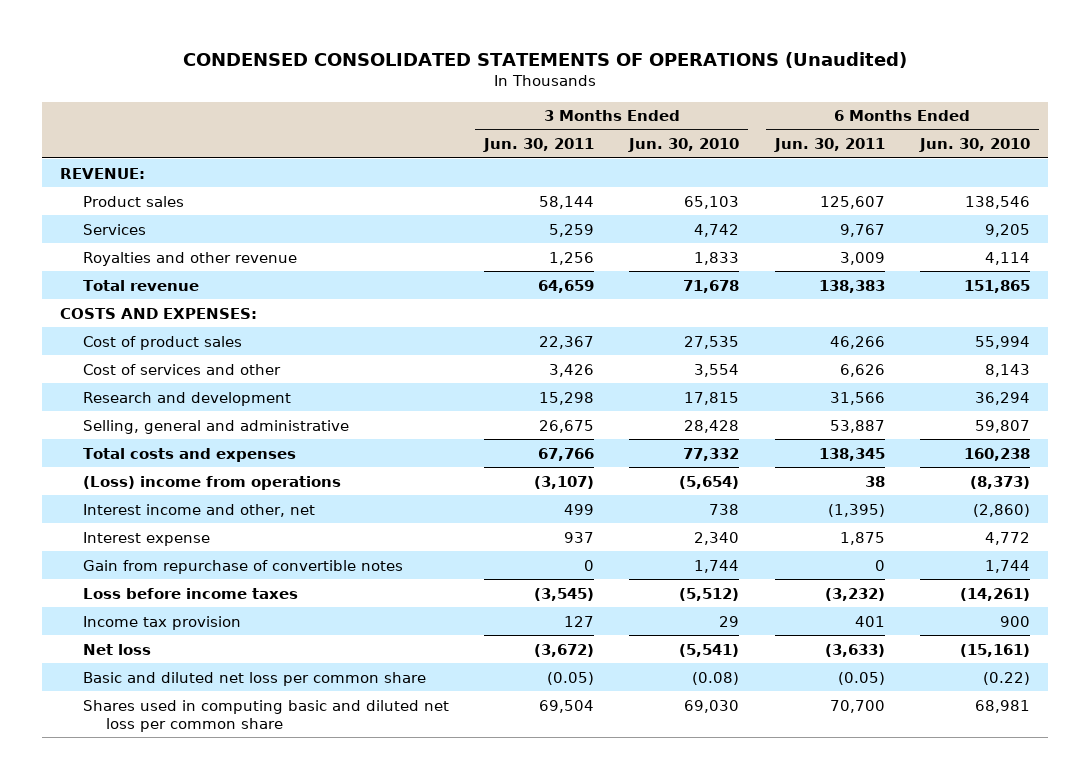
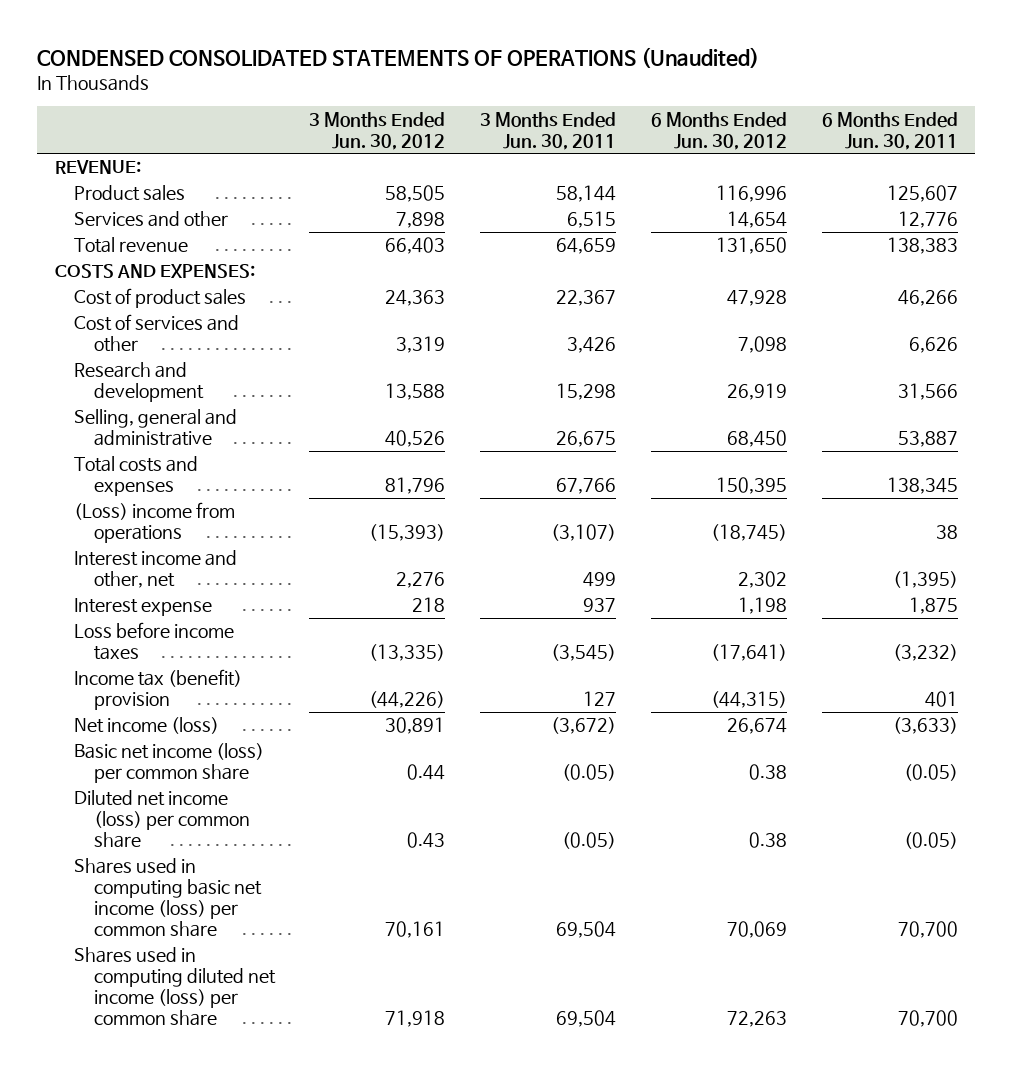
- | 3 Months Ended Jun. 30, 2011 | 3 Months Ended Jun. 30, 2010 | 6 Months Ended Jun. 30, 2011 | 6 Months Ended Jun. 30, 2010
+ | 3 Months Ended Jun. 30, 2012 | 3 Months Ended Jun. 30, 2011 | 6 Months Ended Jun. 30, 2012 | 6 Months Ended Jun. 30, 2011
- Services | 5,259 | 4,742 | 9,767 | 9,205
- Royalties and other revenue | 1,256 | 1,833 | 3,009 | 4,114
+ Services and other | 7,898 | 6,515 | 14,654 | 12,776
- Gain from repurchase of convertible notes | 0 | 1,744 | 0 | 1,744
- Income tax provision | 127 | 29 | 401 | 900
- Net loss | (3,672) | (5,541) | (3,633) | (15,161)
- Basic and diluted net loss per common share | (0.05) | (0.08) | (0.05) | (0.22)
- Shares used in computing basic and diluted net loss per common share | 69,504 | 69,030 | 70,700 | 68,981
+ Income tax (benefit) provision | (44,226) | 127 | (44,315) | 401
+ Net income (loss) | 30,891 | (3,672) | 26,674 | (3,633)
+ Basic net income (loss) per common share | 0.44 | (0.05) | 0.38 | (0.05)
+ Diluted net income (loss) per common share | 0.43 | (0.05) | 0.38 | (0.05)
+ Shares used in computing basic net income (loss) per common share | 70,161 | 69,504 | 70,069 | 70,700
+ Shares used in computing diluted net income (loss) per common share | 71,918 | 69,504 | 72,263 | 70,700

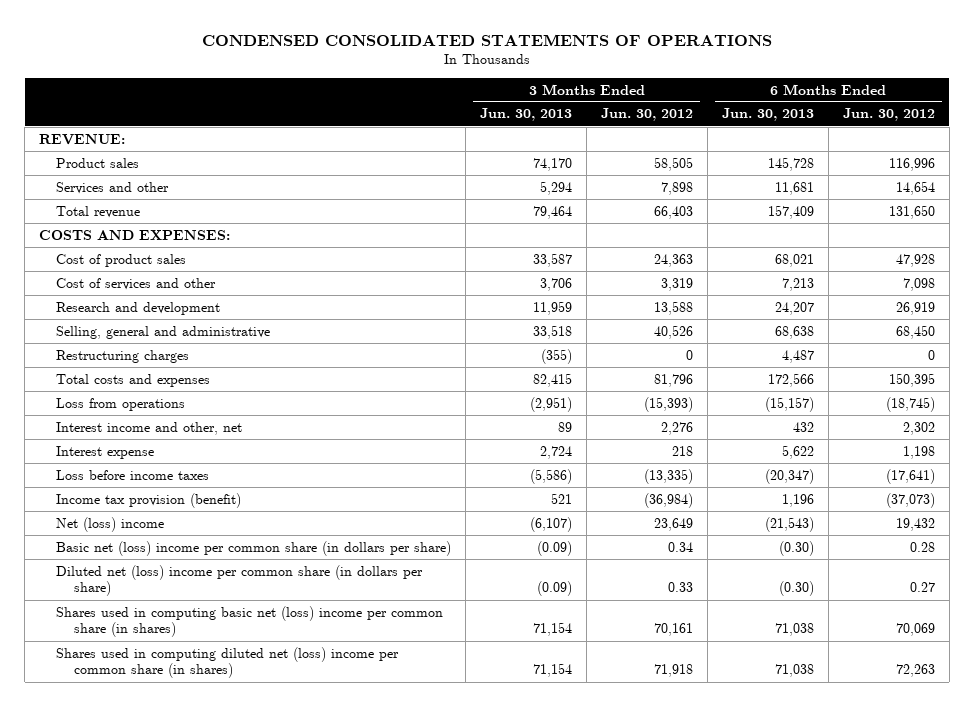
- CONDENSED CONSOLIDATED STATEMENTS OF OPERATIONS (Unaudited)
+ CONDENSED CONSOLIDATED STATEMENTS OF OPERATIONS
- | 3 Months Ended Jun. 30, 2012 | 3 Months Ended Jun. 30, 2011 | 6 Months Ended Jun. 30, 2012 | 6 Months Ended Jun. 30, 2011
+ | 3 Months Ended Jun. 30, 2013 | 3 Months Ended Jun. 30, 2012 | 6 Months Ended Jun. 30, 2013 | 6 Months Ended Jun. 30, 2012
+ Restructuring charges | (355) | 0 | 4,487 | 0
- (Loss) income from operations | (15,393) | (3,107) | (18,745) | 38
+ Loss from operations | (2,951) | (15,393) | (15,157) | (18,745)
- Income tax (benefit) provision | (44,226) | 127 | (44,315) | 401
- Net income (loss) | 30,891 | (3,672) | 26,674 | (3,633)
- Basic net income (loss) per common share | 0.44 | (0.05) | 0.38 | (0.05)
- Diluted net income (loss) per common share | 0.43 | (0.05) | 0.38 | (0.05)
- Shares used in computing basic net income (loss) per common share | 70,161 | 69,504 | 70,069 | 70,700
- Shares used in computing diluted net income (loss) per common share | 71,918 | 69,504 | 72,263 | 70,700
+ Income tax provision (benefit) | 521 | (36,984) | 1,196 | (37,073)
+ Net (loss) income | (6,107) | 23,649 | (21,543) | 19,432
+ Basic net (loss) income per common share (in dollars per share) | (0.09) | 0.34 | (0.30) | 0.28
+ Diluted net (loss) income per common share (in dollars per share) | (0.09) | 0.33 | (0.30) | 0.27
+ Shares used in computing basic net (loss) income per common share (in shares) | 71,154 | 70,161 | 71,038 | 70,069
+ Shares used in computing diluted net (loss) income per common share (in shares) | 71,154 | 71,918 | 71,038 | 72,263

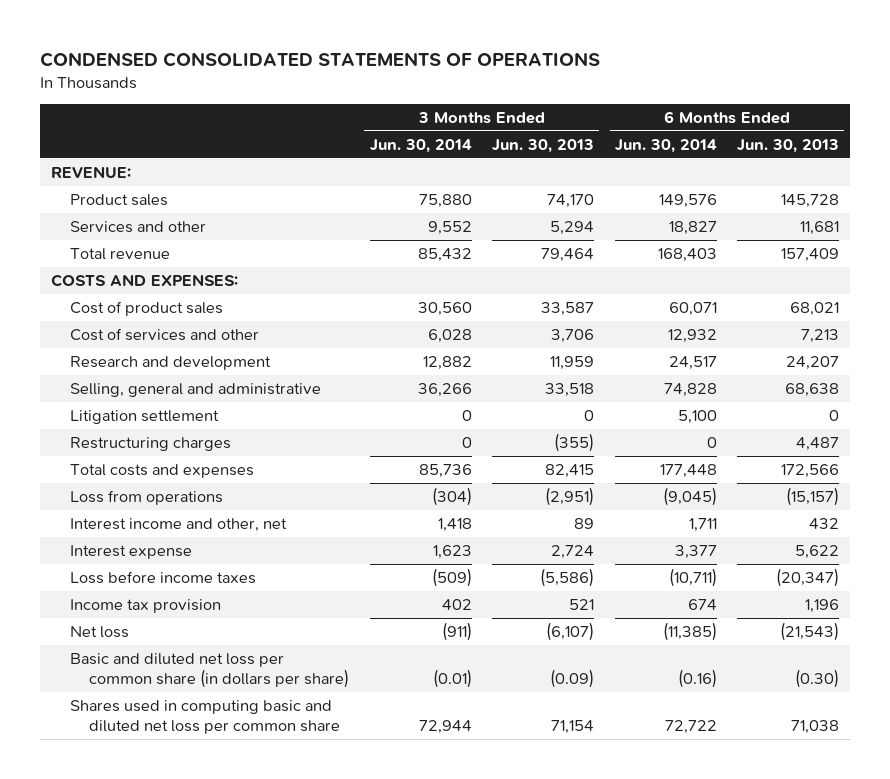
- | 3 Months Ended Jun. 30, 2013 | 3 Months Ended Jun. 30, 2012 | 6 Months Ended Jun. 30, 2013 | 6 Months Ended Jun. 30, 2012
+ | 3 Months Ended Jun. 30, 2014 | 3 Months Ended Jun. 30, 2013 | 6 Months Ended Jun. 30, 2014 | 6 Months Ended Jun. 30, 2013
+ Litigation settlement | 0 | 0 | 5,100 | 0
- Income tax provision (benefit) | 521 | (36,984) | 1,196 | (37,073)
- Net (loss) income | (6,107) | 23,649 | (21,543) | 19,432
- Basic net (loss) income per common share (in dollars per share) | (0.09) | 0.34 | (0.30) | 0.28
- Diluted net (loss) income per common share (in dollars per share) | (0.09) | 0.33 | (0.30) | 0.27
- Shares used in computing basic net (loss) income per common share (in shares) | 71,154 | 70,161 | 71,038 | 70,069
- Shares used in computing diluted net (loss) income per common share (in shares) | 71,154 | 71,918 | 71,038 | 72,263
+ Income tax provision | 402 | 521 | 674 | 1,196
+ Net loss | (911) | (6,107) | (11,385) | (21,543)
+ Basic and diluted net loss per common share (in dollars per share) | (0.01) | (0.09) | (0.16) | (0.30)
+ Shares used in computing basic and diluted net loss per common share | 72,944 | 71,154 | 72,722 | 71,038

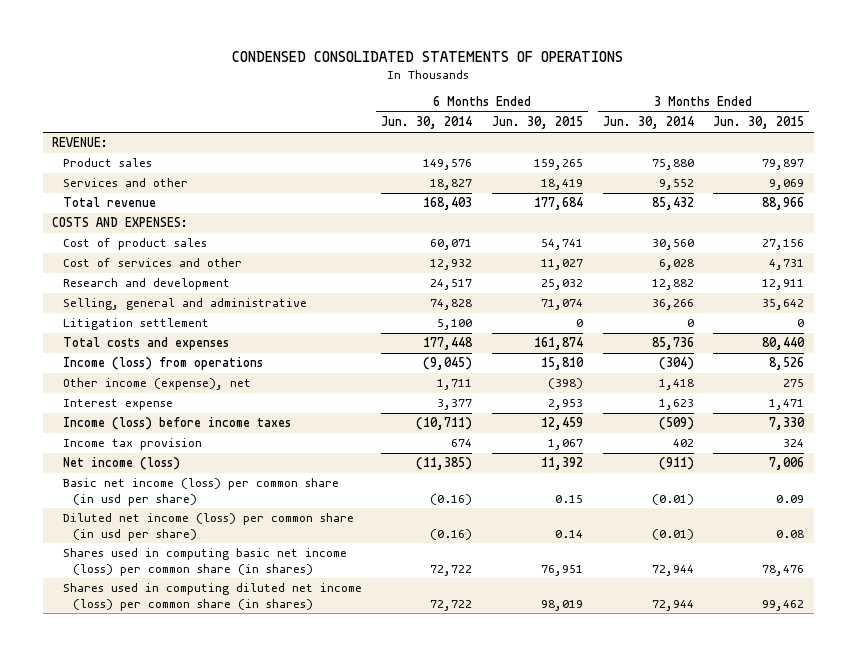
- | 3 Months Ended Jun. 30, 2014 | 3 Months Ended Jun. 30, 2013 | 6 Months Ended Jun. 30, 2014 | 6 Months Ended Jun. 30, 2013
+ | 6 Months Ended Jun. 30, 2014 | 6 Months Ended Jun. 30, 2015 | 3 Months Ended Jun. 30, 2014 | 3 Months Ended Jun. 30, 2015
- Restructuring charges | 0 | (355) | 0 | 4,487
- Loss from operations | (304) | (2,951) | (9,045) | (15,157)
- Interest income and other, net | 1,418 | 89 | 1,711 | 432
+ Income (loss) from operations | (9,045) | 15,810 | (304) | 8,526
+ Other income (expense), net | 1,711 | (398) | 1,418 | 275
- Loss before income taxes | (509) | (5,586) | (10,711) | (20,347)
+ Income (loss) before income taxes | (10,711) | 12,459 | (509) | 7,330
- Net loss | (911) | (6,107) | (11,385) | (21,543)
- Basic and diluted net loss per common share (in dollars per share) | (0.01) | (0.09) | (0.16) | (0.30)
- Shares used in computing basic and diluted net loss per common share | 72,944 | 71,154 | 72,722 | 71,038
+ Net income (loss) | (11,385) | 11,392 | (911) | 7,006
+ Basic net income (loss) per common share (in usd per share) | (0.16) | 0.15 | (0.01) | 0.09
+ Diluted net income (loss) per common share (in usd per share) | (0.16) | 0.14 | (0.01) | 0.08
+ Shares used in computing basic net income (loss) per common share (in shares) | 72,722 | 76,951 | 72,944 | 78,476
+ Shares used in computing diluted net income (loss) per common share (in shares) | 72,722 | 98,019 | 72,944 | 99,462

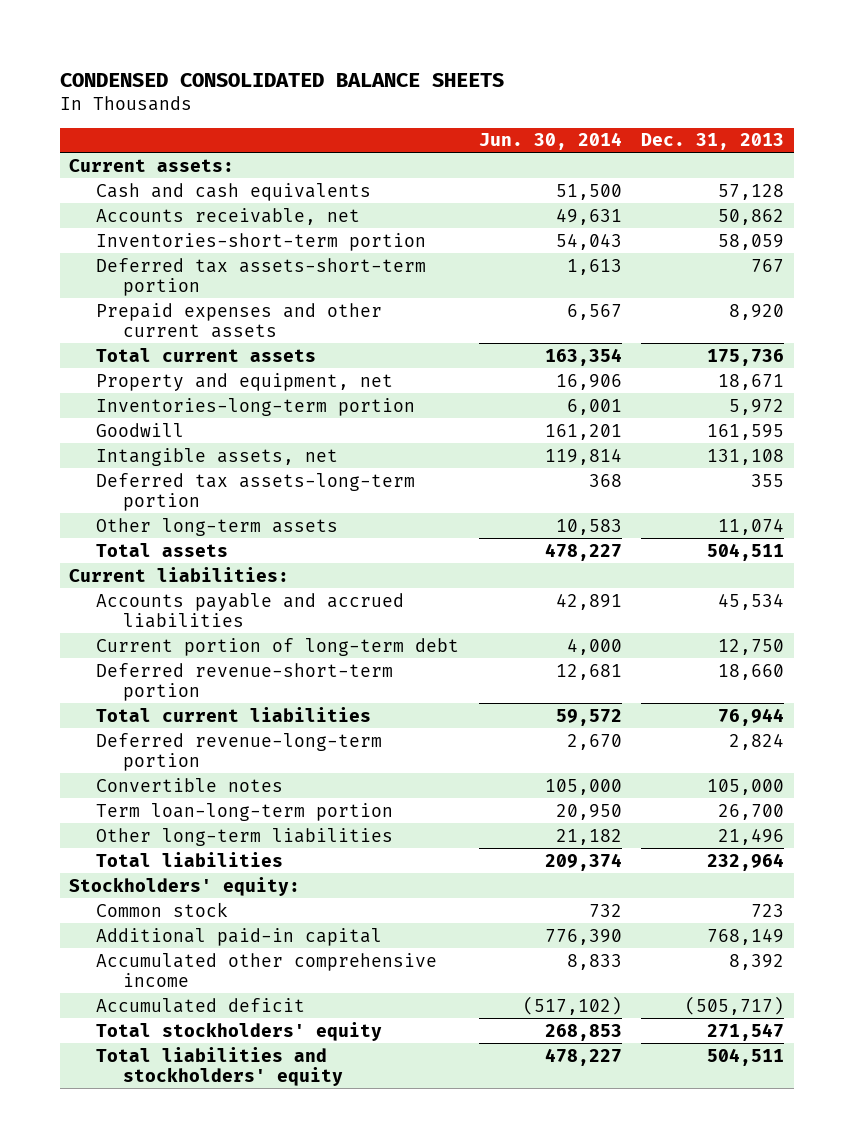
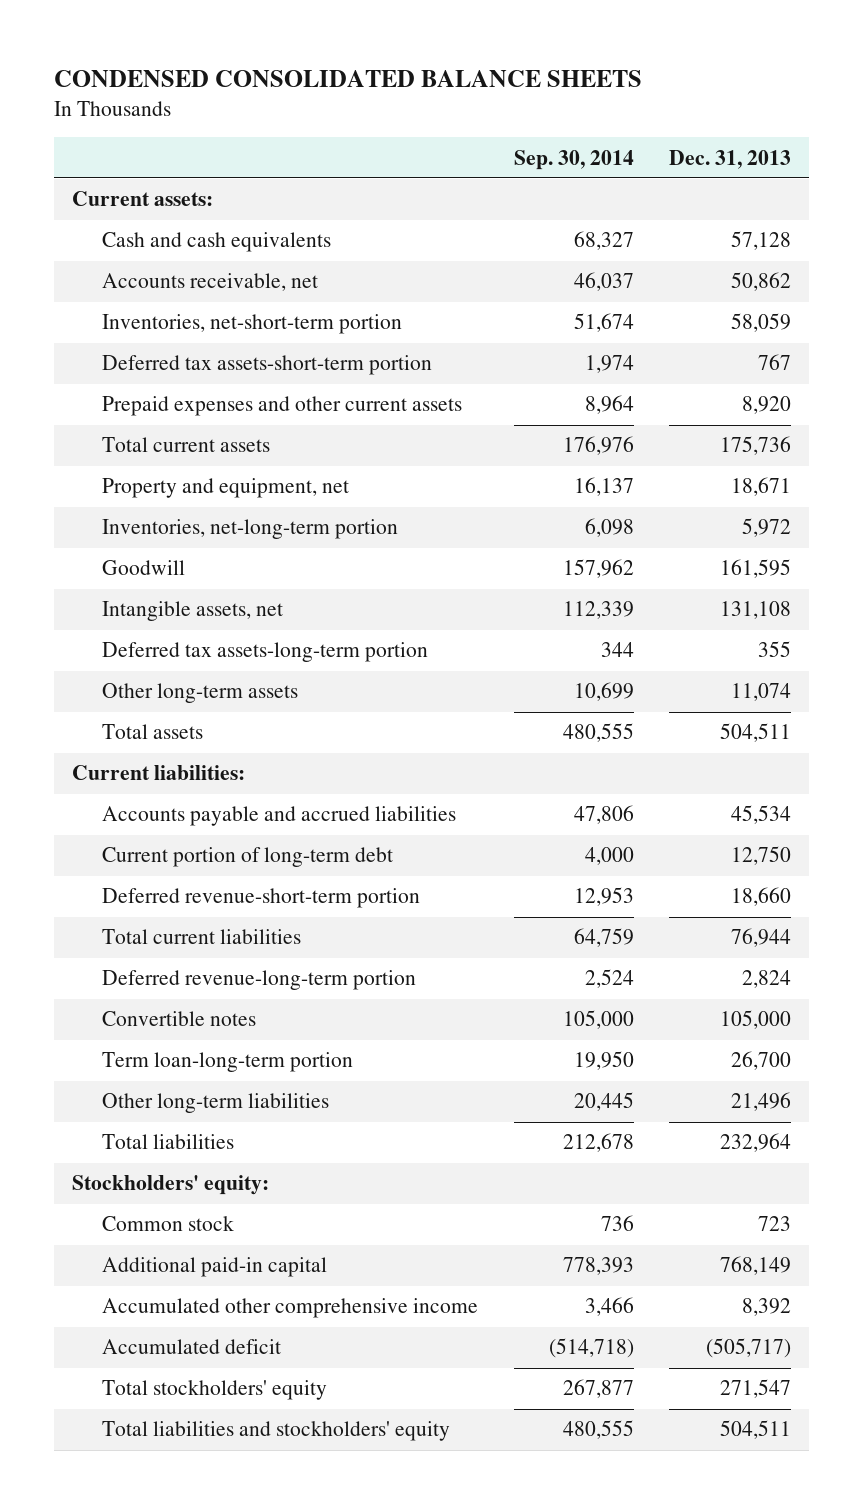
- | Jun. 30, 2014 | Dec. 31, 2013
+ | Sep. 30, 2014 | Dec. 31, 2013
- Inventories-short-term portion | 54,043 | 58,059
+ Inventories, net-short-term portion | 51,674 | 58,059
- Inventories-long-term portion | 6,001 | 5,972
+ Inventories, net-long-term portion | 6,098 | 5,972

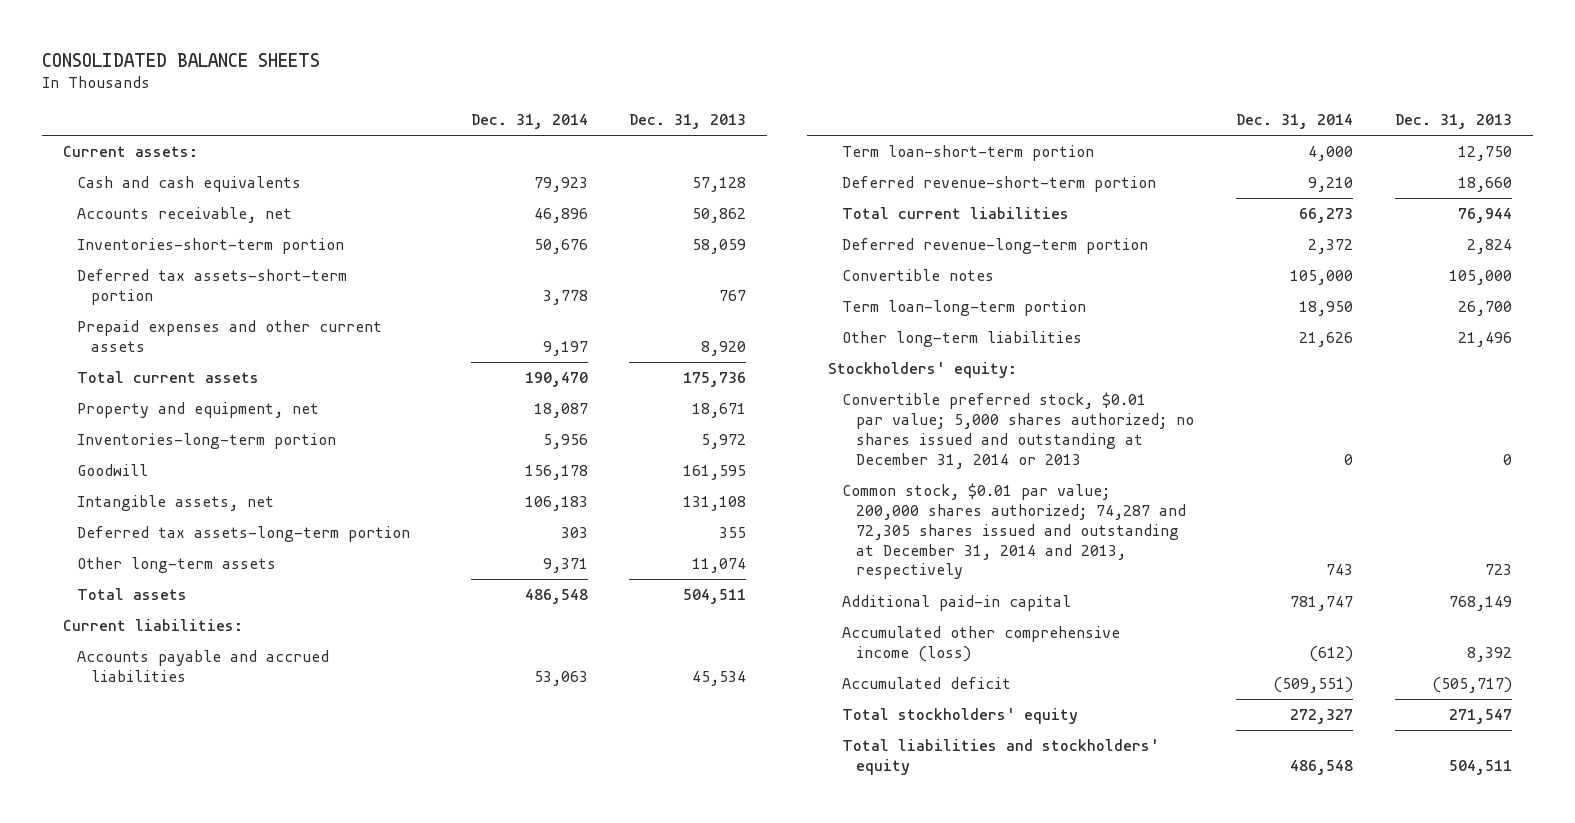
- CONDENSED CONSOLIDATED BALANCE SHEETS
+ CONSOLIDATED BALANCE SHEETS
- | Sep. 30, 2014 | Dec. 31, 2013
+ | Dec. 31, 2014 | Dec. 31, 2013
- Inventories, net-short-term portion | 51,674 | 58,059
+ Inventories-short-term portion | 50,676 | 58,059
- Inventories, net-long-term portion | 6,098 | 5,972
+ Inventories-long-term portion | 5,956 | 5,972
- Current portion of long-term debt | 4,000 | 12,750
+ Term loan-short-term portion | 4,000 | 12,750
- Total liabilities | 212,678 | 232,964
- Common stock | 736 | 723
+ Convertible preferred stock, $0.01 par value; 5,000 shares authorized; no shares issued and outstanding at December 31, 2014 or 2013 | 0 | 0
+ Common stock, $0.01 par value; 200,000 shares authorized; 74,287 and 72,305 shares issued and outstanding at December 31, 2014 and 2013, respectively | 743 | 723
- Accumulated other comprehensive income | 3,466 | 8,392
+ Accumulated other comprehensive income (loss) | (612) | 8,392

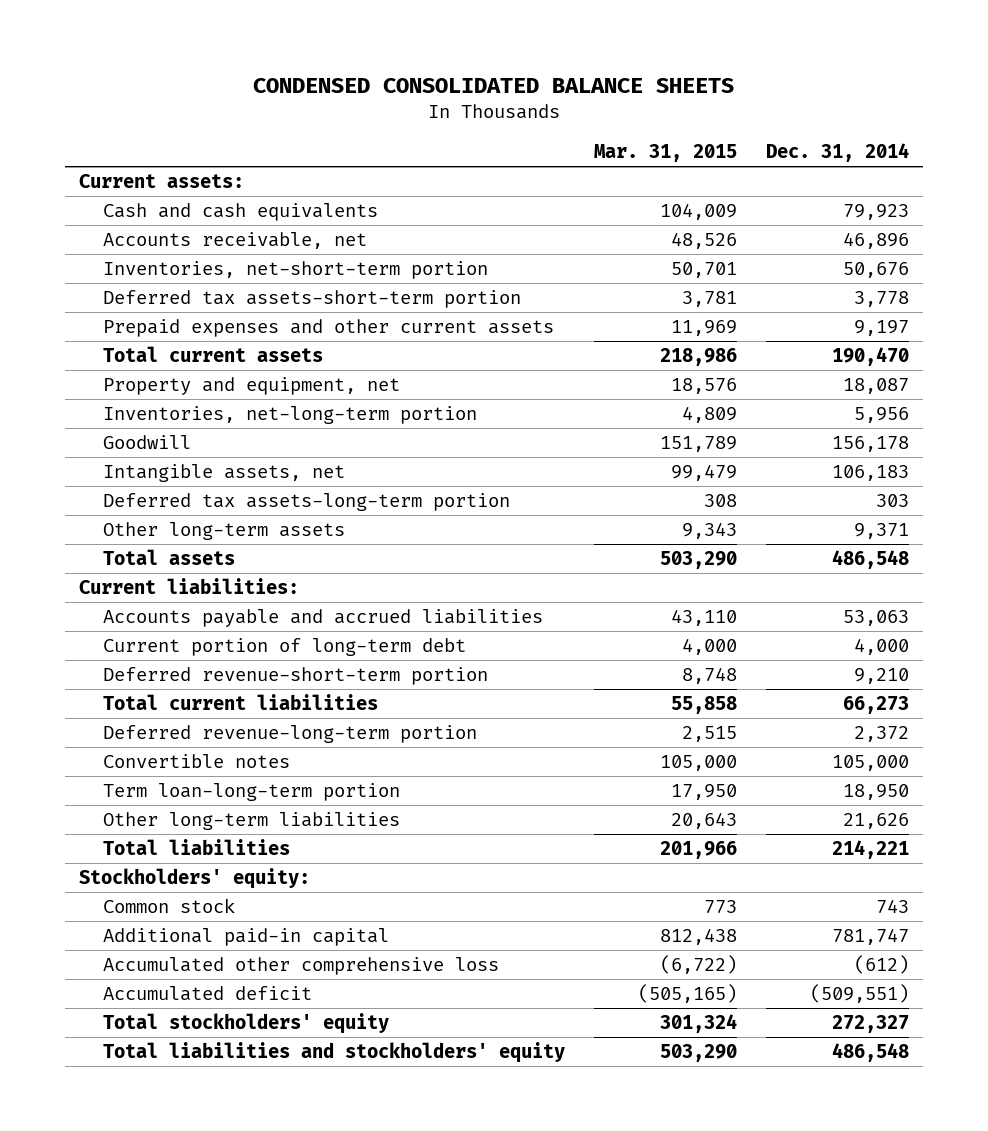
- CONSOLIDATED BALANCE SHEETS
+ CONDENSED CONSOLIDATED BALANCE SHEETS
- | Dec. 31, 2014 | Dec. 31, 2013
+ | Mar. 31, 2015 | Dec. 31, 2014
- Inventories-short-term portion | 50,676 | 58,059
+ Inventories, net-short-term portion | 50,701 | 50,676
- Inventories-long-term portion | 5,956 | 5,972
+ Inventories, net-long-term portion | 4,809 | 5,956
- Term loan-short-term portion | 4,000 | 12,750
+ Current portion of long-term debt | 4,000 | 4,000
+ Total liabilities | 201,966 | 214,221
- Convertible preferred stock, $0.01 par value; 5,000 shares authorized; no shares issued and outstanding at December 31, 2014 or 2013 | 0 | 0
- Common stock, $0.01 par value; 200,000 shares authorized; 74,287 and 72,305 shares issued and outstanding at December 31, 2014 and 2013, respectively | 743 | 723
+ Common stock | 773 | 743
- Accumulated other comprehensive income (loss) | (612) | 8,392
+ Accumulated other comprehensive loss | (6,722) | (612)

